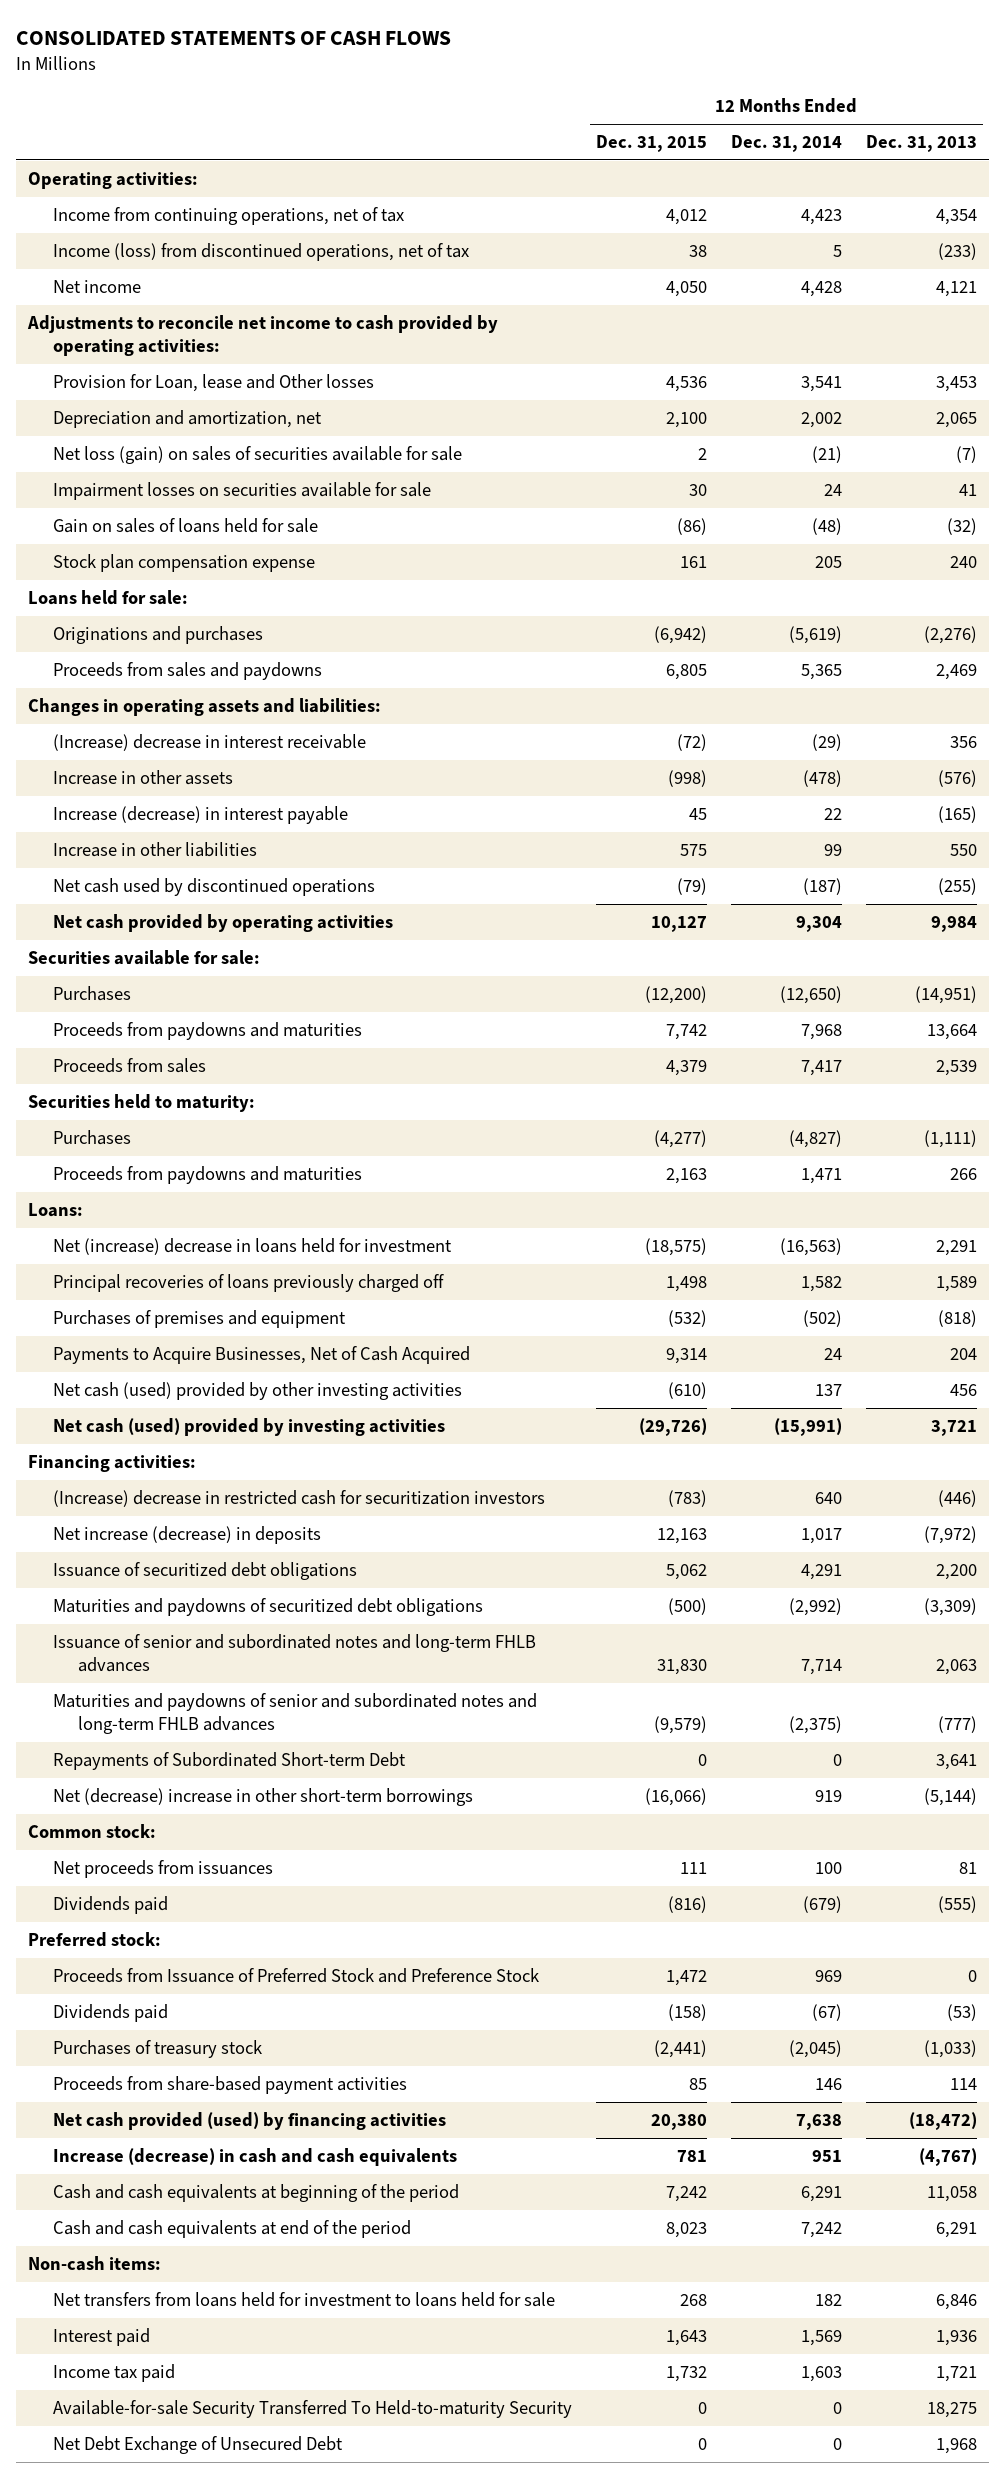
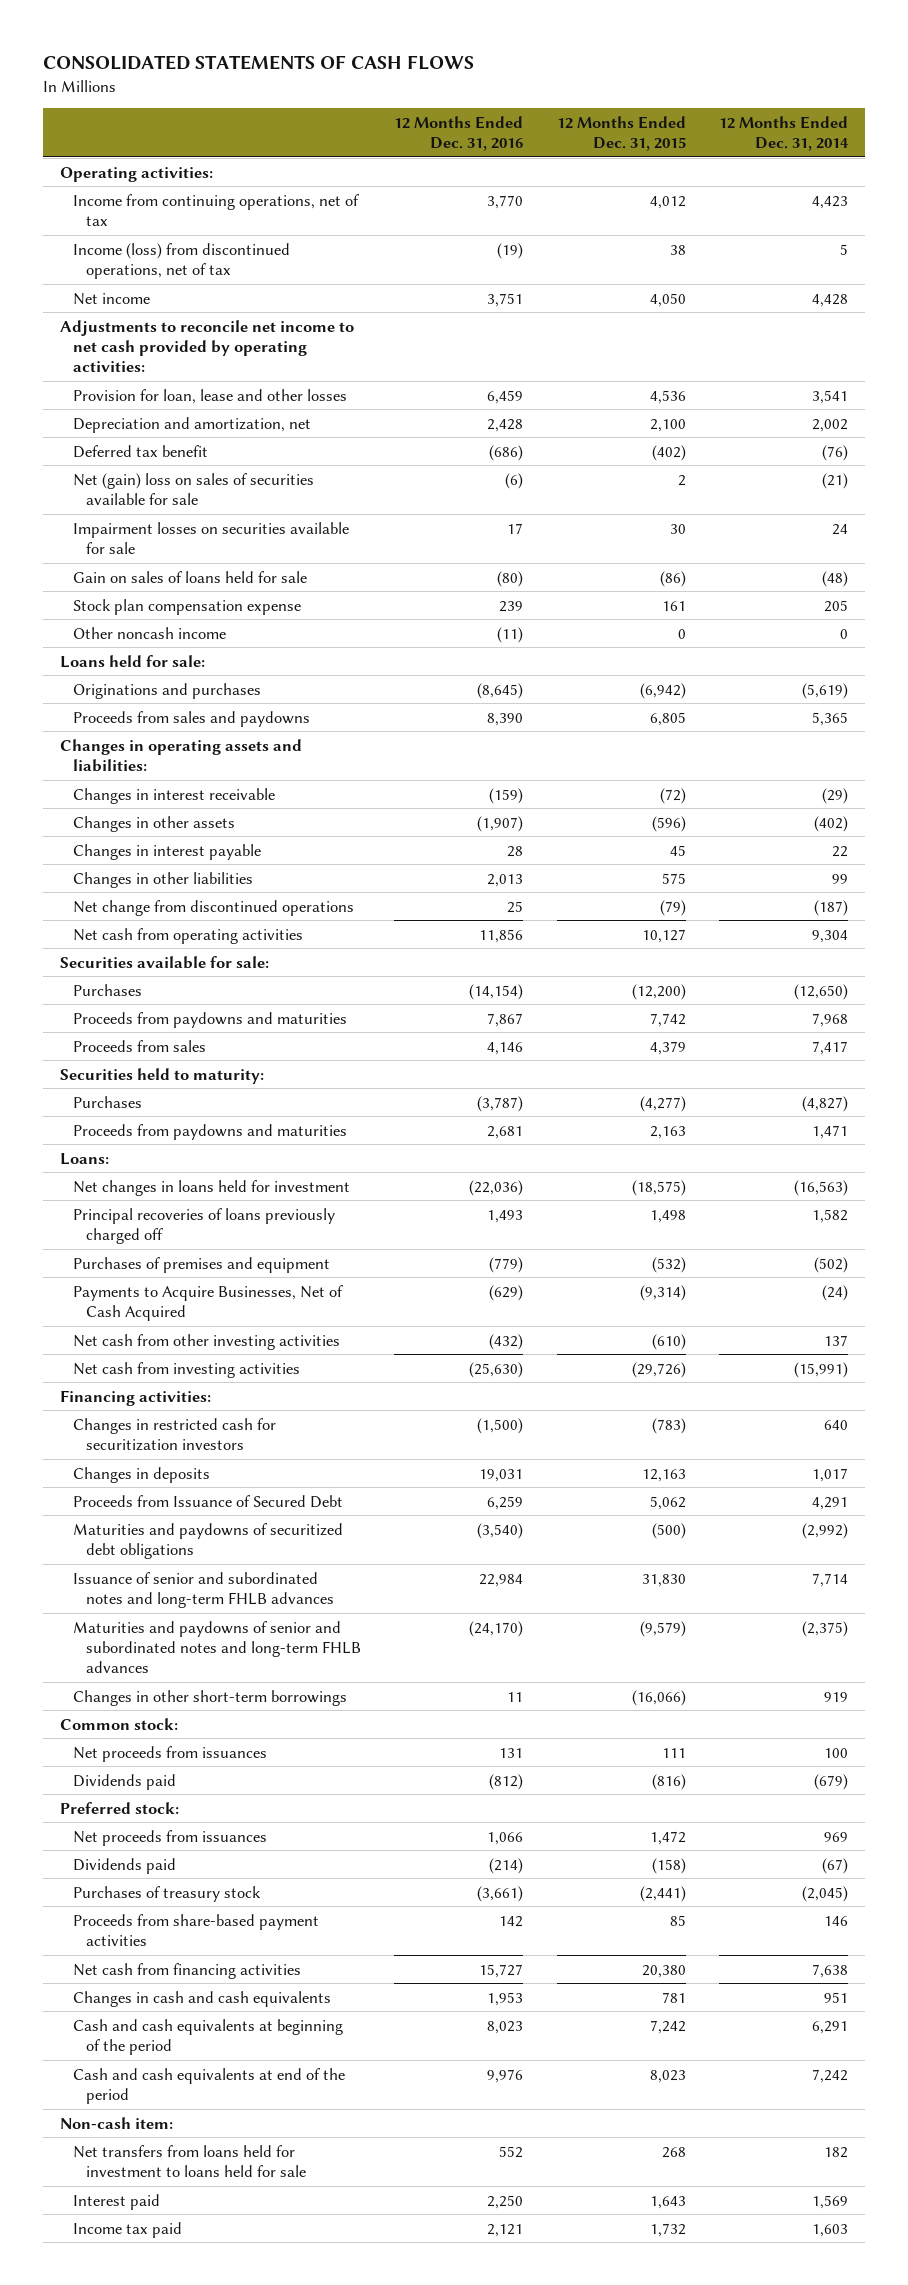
- | 12 Months Ended Dec. 31, 2015 | 12 Months Ended Dec. 31, 2014 | 12 Months Ended Dec. 31, 2013
+ | 12 Months Ended Dec. 31, 2016 | 12 Months Ended Dec. 31, 2015 | 12 Months Ended Dec. 31, 2014
- Adjustments to reconcile net income to cash provided by operating activities:
- Provision for Loan, lease and Other losses | 4,536 | 3,541 | 3,453
+ Adjustments to reconcile net income to net cash provided by operating activities:
+ Provision for loan, lease and other losses | 6,459 | 4,536 | 3,541
- Net loss (gain) on sales of securities available for sale | 2 | (21) | (7)
+ Deferred tax benefit | (686) | (402) | (76)
+ Net (gain) loss on sales of securities available for sale | (6) | 2 | (21)
+ Other noncash income | (11) | 0 | 0
- (Increase) decrease in interest receivable | (72) | (29) | 356
- Increase in other assets | (998) | (478) | (576)
- Increase (decrease) in interest payable | 45 | 22 | (165)
- Increase in other liabilities | 575 | 99 | 550
- Net cash used by discontinued operations | (79) | (187) | (255)
- Net cash provided by operating activities | 10,127 | 9,304 | 9,984
+ Changes in interest receivable | (159) | (72) | (29)
+ Changes in other assets | (1,907) | (596) | (402)
+ Changes in interest payable | 28 | 45 | 22
+ Changes in other liabilities | 2,013 | 575 | 99
+ Net change from discontinued operations | 25 | (79) | (187)
+ Net cash from operating activities | 11,856 | 10,127 | 9,304
- Net (increase) decrease in loans held for investment | (18,575) | (16,563) | 2,291
+ Net changes in loans held for investment | (22,036) | (18,575) | (16,563)
- Payments to Acquire Businesses, Net of Cash Acquired | 9,314 | 24 | 204
- Net cash (used) provided by other investing activities | (610) | 137 | 456
- Net cash (used) provided by investing activities | (29,726) | (15,991) | 3,721
+ Payments to Acquire Businesses, Net of Cash Acquired | (629) | (9,314) | (24)
+ Net cash from other investing activities | (432) | (610) | 137
+ Net cash from investing activities | (25,630) | (29,726) | (15,991)
- (Increase) decrease in restricted cash for securitization investors | (783) | 640 | (446)
- Net increase (decrease) in deposits | 12,163 | 1,017 | (7,972)
- Issuance of securitized debt obligations | 5,062 | 4,291 | 2,200
+ Changes in restricted cash for securitization investors | (1,500) | (783) | 640
+ Changes in deposits | 19,031 | 12,163 | 1,017
+ Proceeds from Issuance of Secured Debt | 6,259 | 5,062 | 4,291
- Repayments of Subordinated Short-term Debt | 0 | 0 | 3,641
- Net (decrease) increase in other short-term borrowings | (16,066) | 919 | (5,144)
+ Changes in other short-term borrowings | 11 | (16,066) | 919
- Proceeds from Issuance of Preferred Stock and Preference Stock | 1,472 | 969 | 0
+ Net proceeds from issuances | 1,066 | 1,472 | 969
- Net cash provided (used) by financing activities | 20,380 | 7,638 | (18,472)
- Increase (decrease) in cash and cash equivalents | 781 | 951 | (4,767)
+ Net cash from financing activities | 15,727 | 20,380 | 7,638
+ Changes in cash and cash equivalents | 1,953 | 781 | 951
- Non-cash items:
+ Non-cash item:
- Available-for-sale Security Transferred To Held-to-maturity Security | 0 | 0 | 18,275
- Net Debt Exchange of Unsecured Debt | 0 | 0 | 1,968

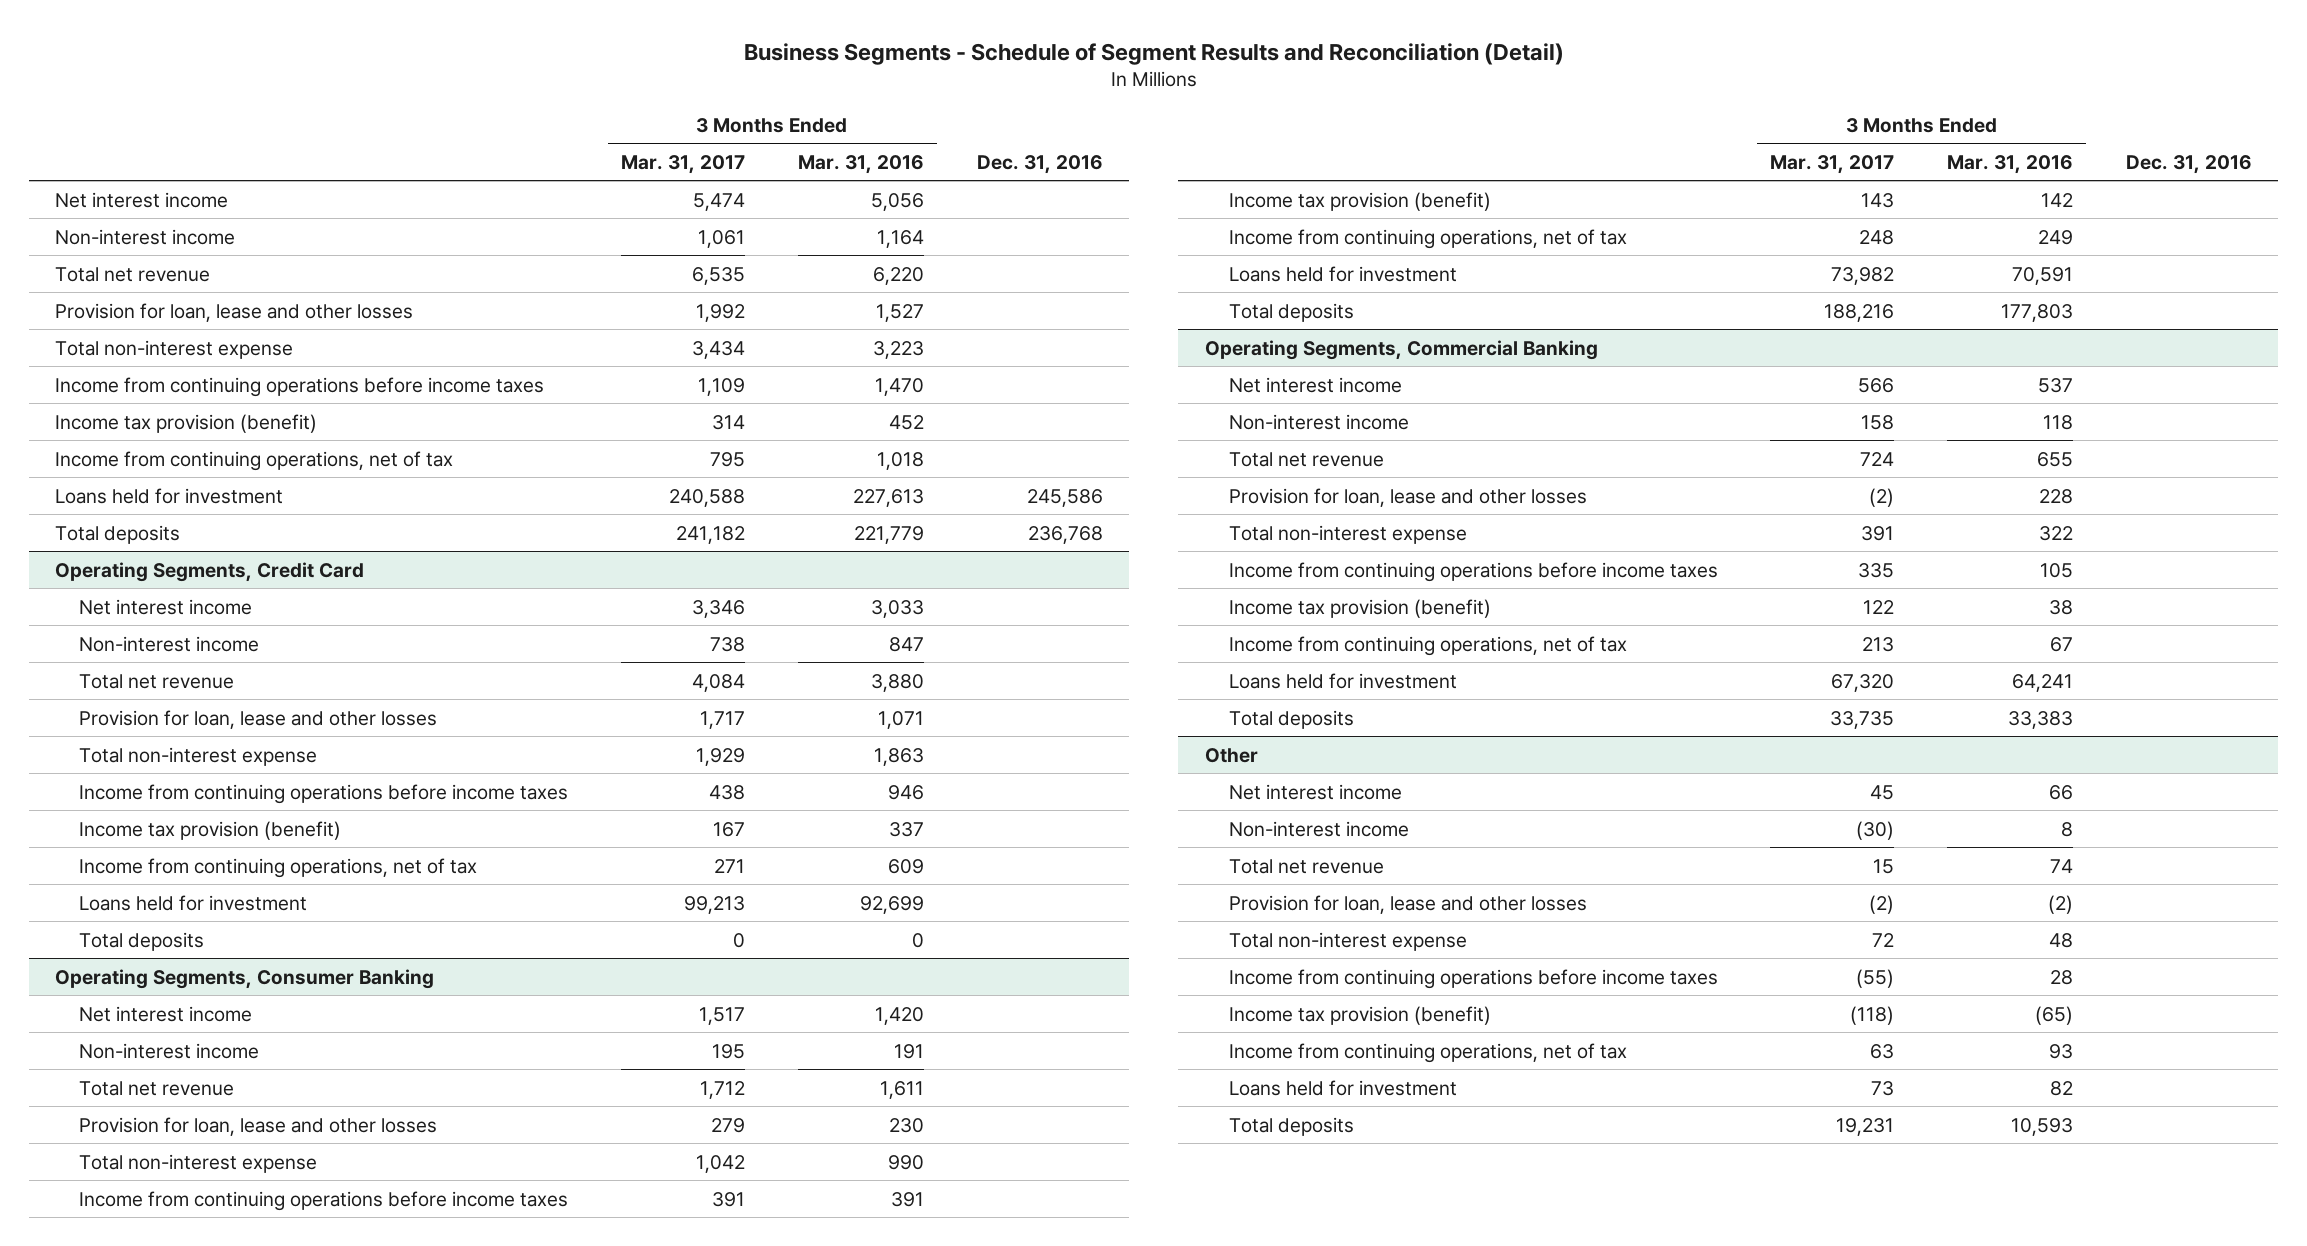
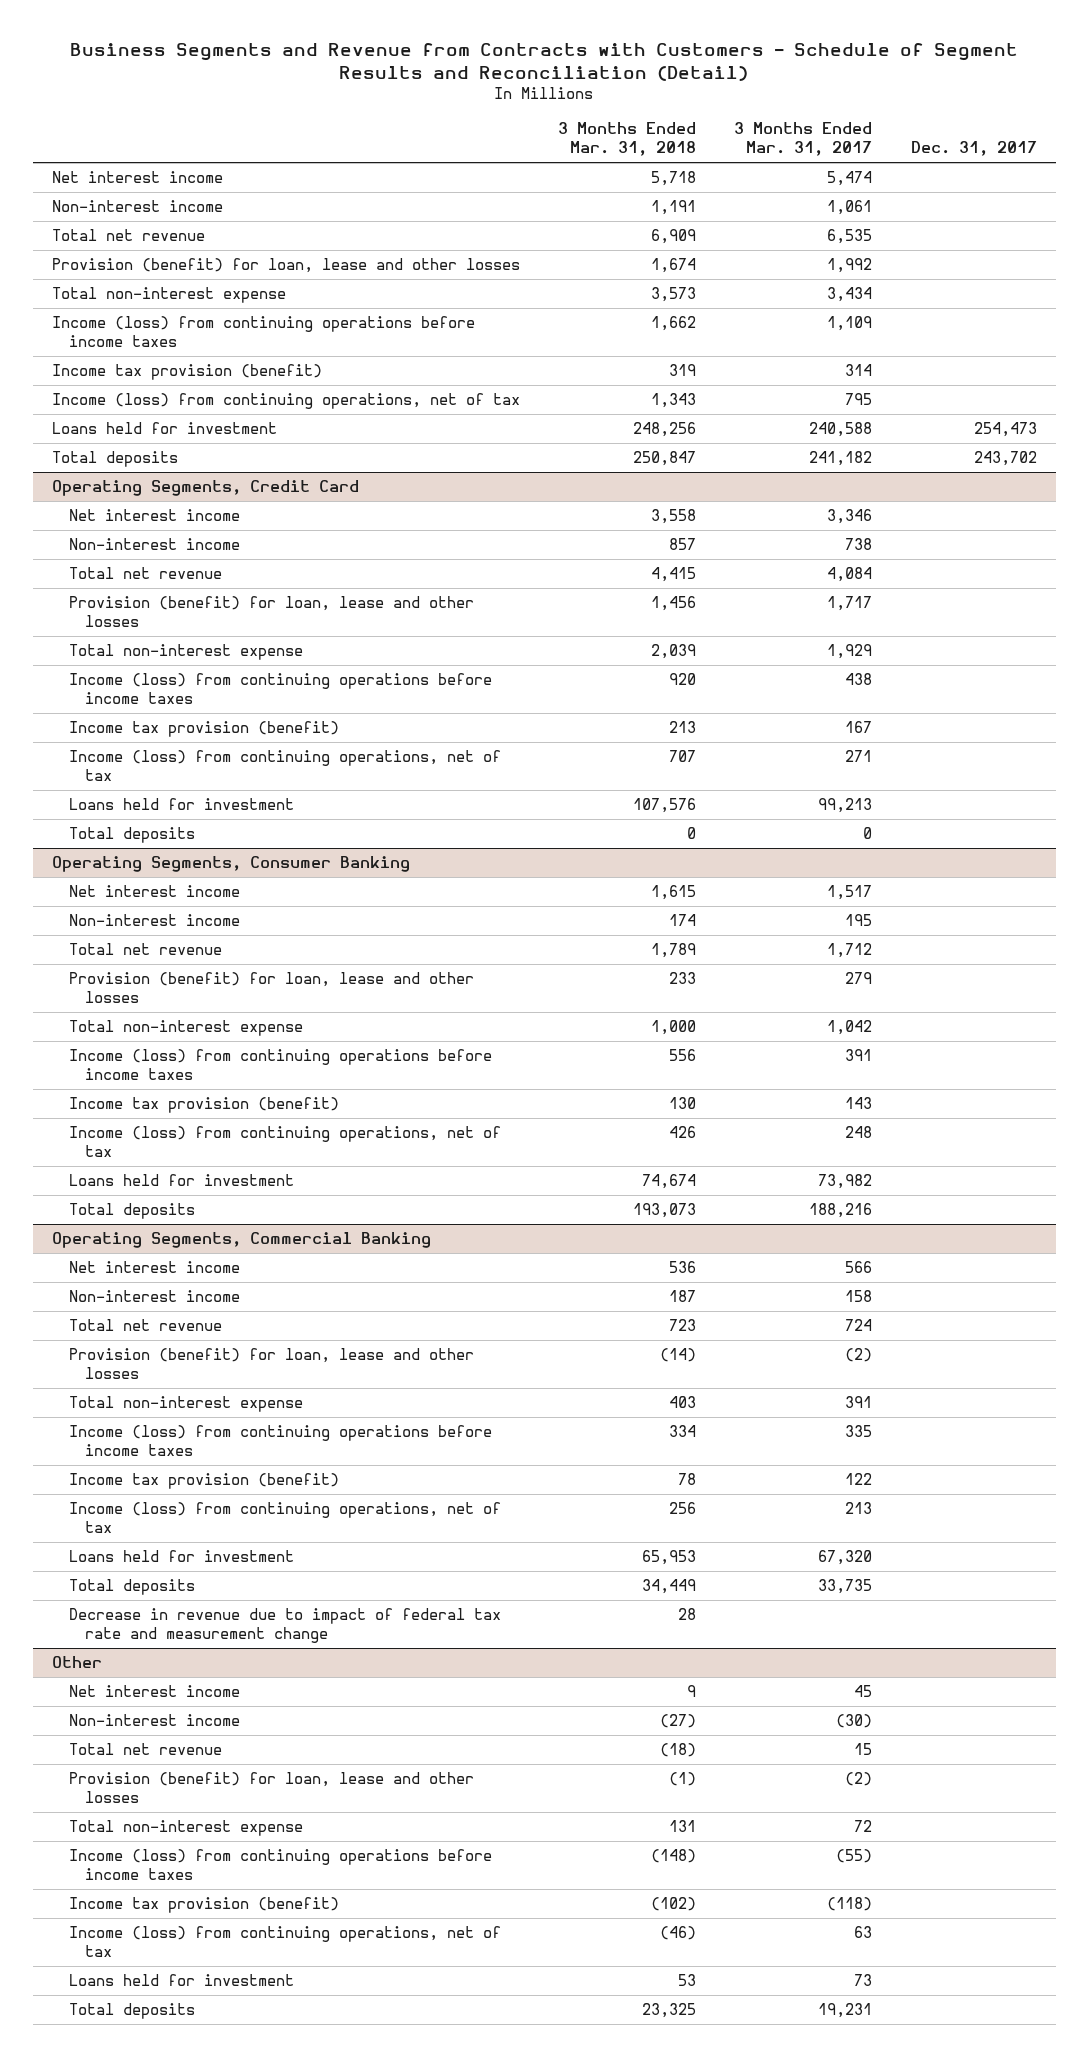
- Business Segments - Schedule of Segment Results and Reconciliation (Detail)
+ Business Segments and Revenue from Contracts with Customers - Schedule of Segment Results and Reconciliation (Detail)
- | 3 Months Ended Mar. 31, 2017 | 3 Months Ended Mar. 31, 2016 | Dec. 31, 2016
+ | 3 Months Ended Mar. 31, 2018 | 3 Months Ended Mar. 31, 2017 | Dec. 31, 2017
- Provision for loan, lease and other losses | 1,992 | 1,527 |
+ Provision (benefit) for loan, lease and other losses | 1,674 | 1,992 |
- Income from continuing operations before income taxes | 1,109 | 1,470 |
+ Income (loss) from continuing operations before income taxes | 1,662 | 1,109 |
- Income from continuing operations, net of tax | 795 | 1,018 |
+ Income (loss) from continuing operations, net of tax | 1,343 | 795 |
@ Operating Segments, Credit Card
- Provision for loan, lease and other losses | 1,717 | 1,071 |
+ Provision (benefit) for loan, lease and other losses | 1,456 | 1,717 |
- Income from continuing operations before income taxes | 438 | 946 |
+ Income (loss) from continuing operations before income taxes | 920 | 438 |
- Income from continuing operations, net of tax | 271 | 609 |
+ Income (loss) from continuing operations, net of tax | 707 | 271 |
@ Operating Segments, Consumer Banking
- Provision for loan, lease and other losses | 279 | 230 |
+ Provision (benefit) for loan, lease and other losses | 233 | 279 |
- Income from continuing operations before income taxes | 391 | 391 |
+ Income (loss) from continuing operations before income taxes | 556 | 391 |
- Income from continuing operations, net of tax | 248 | 249 |
+ Income (loss) from continuing operations, net of tax | 426 | 248 |
@ Operating Segments, Commercial Banking
- Provision for loan, lease and other losses | (2) | 228 |
+ Provision (benefit) for loan, lease and other losses | (14) | (2) |
- Income from continuing operations before income taxes | 335 | 105 |
+ Income (loss) from continuing operations before income taxes | 334 | 335 |
- Income from continuing operations, net of tax | 213 | 67 |
+ Income (loss) from continuing operations, net of tax | 256 | 213 |
+ Decrease in revenue due to impact of federal tax rate and measurement change | 28 | |
@ Other
- Provision for loan, lease and other losses | (2) | (2) |
+ Provision (benefit) for loan, lease and other losses | (1) | (2) |
- Income from continuing operations before income taxes | (55) | 28 |
+ Income (loss) from continuing operations before income taxes | (148) | (55) |
- Income from continuing operations, net of tax | 63 | 93 |
+ Income (loss) from continuing operations, net of tax | (46) | 63 |

